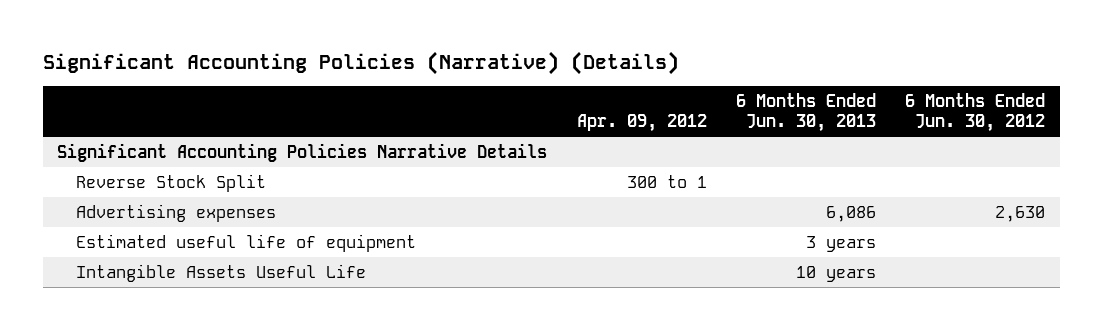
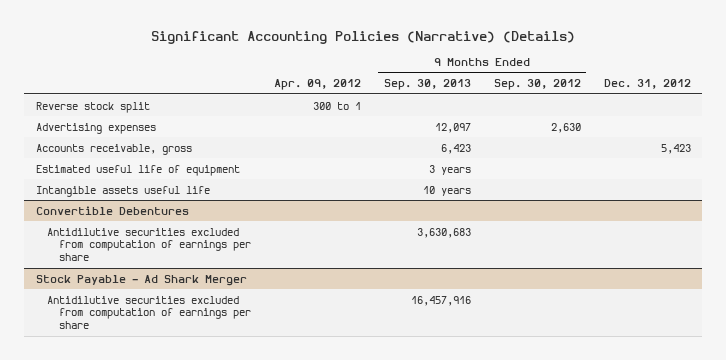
- | Apr. 09, 2012 | 6 Months Ended Jun. 30, 2013 | 6 Months Ended Jun. 30, 2012
+ | Apr. 09, 2012 | 9 Months Ended Sep. 30, 2013 | 9 Months Ended Sep. 30, 2012 | Dec. 31, 2012
- Significant Accounting Policies Narrative Details
- Reverse Stock Split | 300 to 1 | |
+ Reverse stock split | 300 to 1 | | |
+ Accounts receivable, gross | | 6,423 | | 5,423
- Intangible Assets Useful Life | | 10 years |
+ Intangible assets useful life | | 10 years | |
+ Convertible Debentures
+ Antidilutive securities excluded from computation of earnings per share | | 3,630,683 | |
+ Stock Payable - Ad Shark Merger
+ Antidilutive securities excluded from computation of earnings per share | | 16,457,916 | |

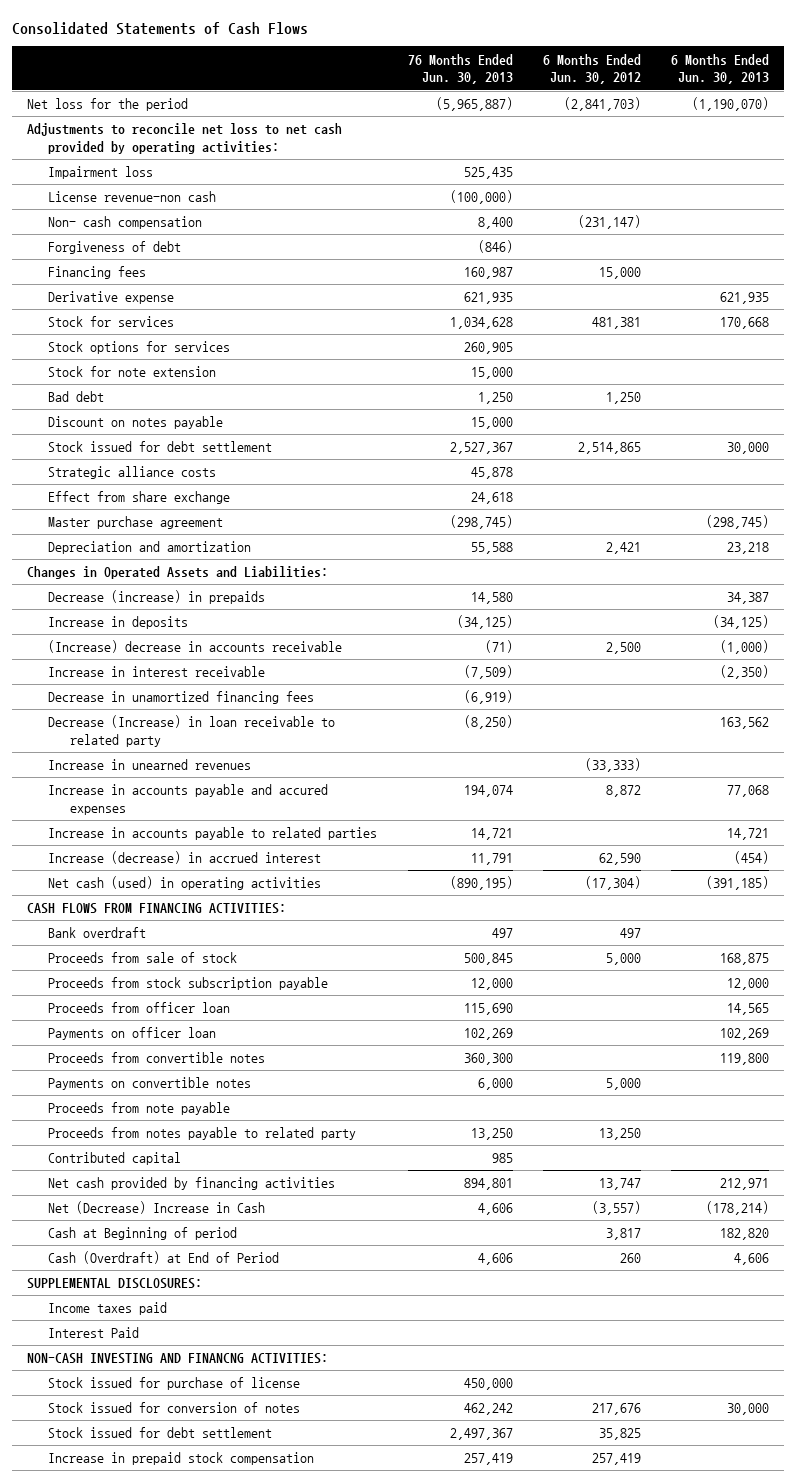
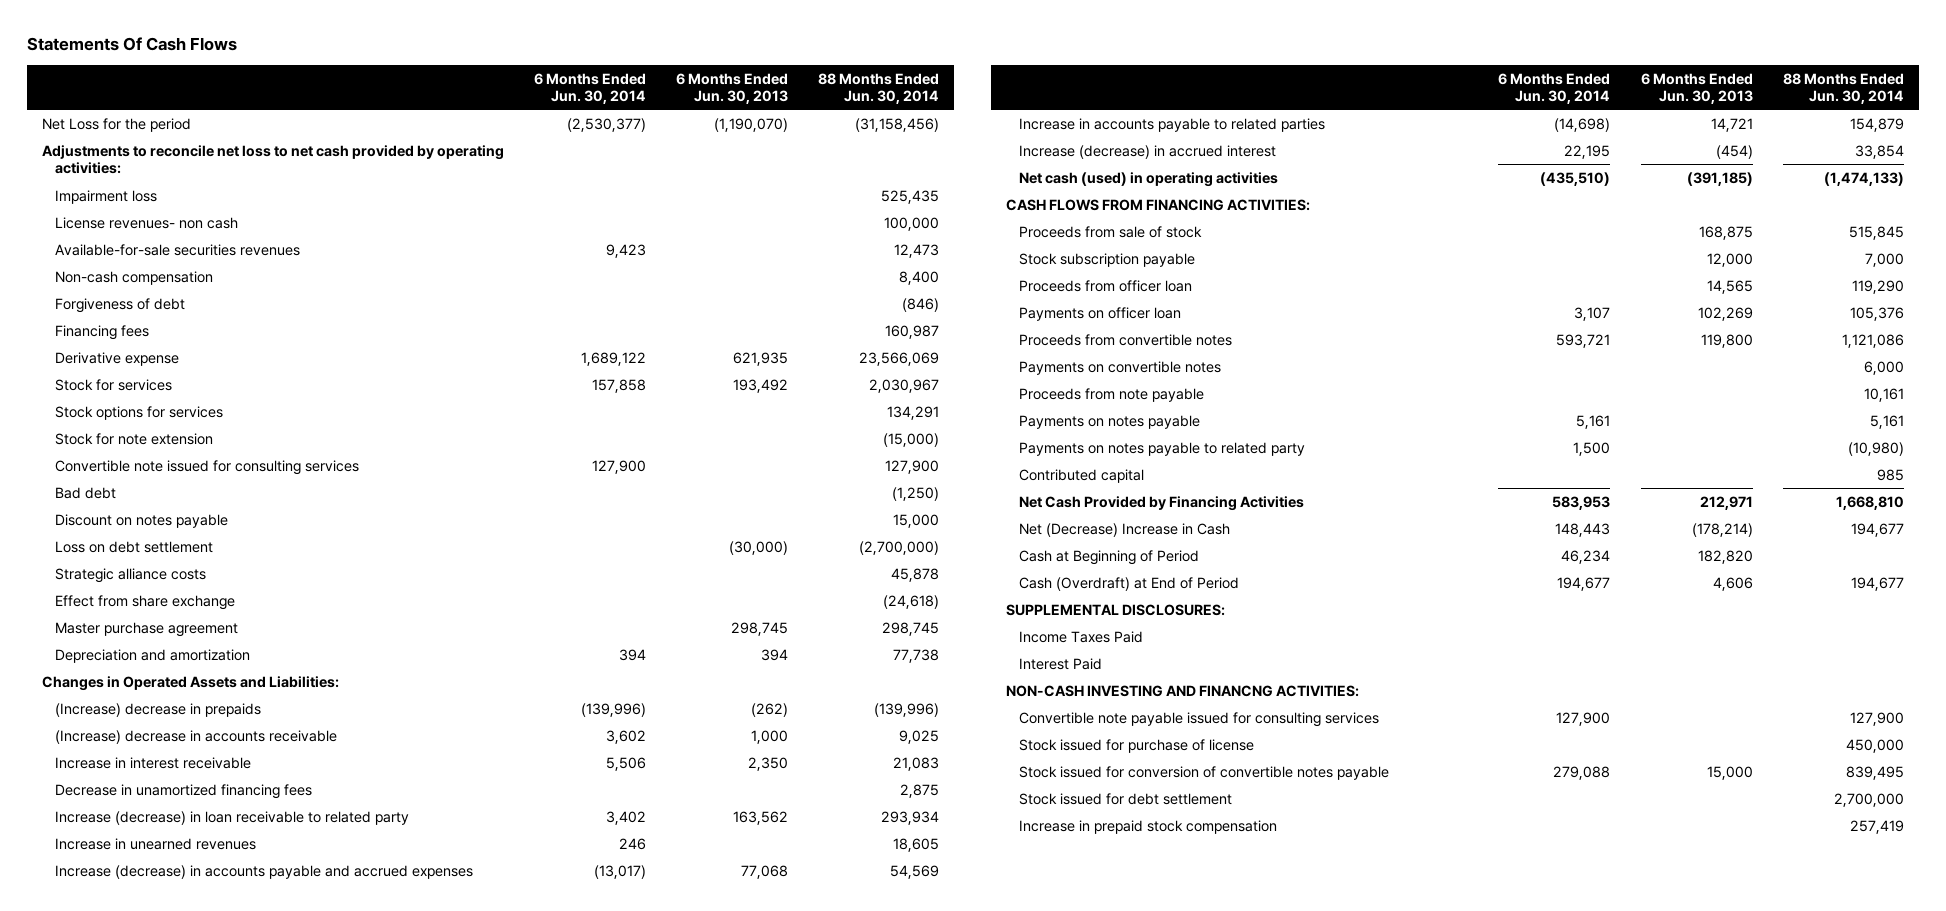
- Consolidated Statements of Cash Flows
+ Statements Of Cash Flows
- | 76 Months Ended Jun. 30, 2013 | 6 Months Ended Jun. 30, 2012 | 6 Months Ended Jun. 30, 2013
+ | 6 Months Ended Jun. 30, 2014 | 6 Months Ended Jun. 30, 2013 | 88 Months Ended Jun. 30, 2014
- Net loss for the period | (5,965,887) | (2,841,703) | (1,190,070)
+ Net Loss for the period | (2,530,377) | (1,190,070) | (31,158,456)
- License revenue-non cash | (100,000) | |
- Non- cash compensation | 8,400 | (231,147) |
+ License revenues- non cash | | | 100,000
+ Available-for-sale securities revenues | 9,423 | | 12,473
+ Non-cash compensation | | | 8,400
- Stock for services | 1,034,628 | 481,381 | 170,668
+ Stock for services | 157,858 | 193,492 | 2,030,967
+ Convertible note issued for consulting services | 127,900 | | 127,900
- Stock issued for debt settlement | 2,527,367 | 2,514,865 | 30,000
+ Loss on debt settlement | | (30,000) | (2,700,000)
- Master purchase agreement | (298,745) | | (298,745)
- Depreciation and amortization | 55,588 | 2,421 | 23,218
+ Master purchase agreement | | 298,745 | 298,745
+ Depreciation and amortization | 394 | 394 | 77,738
- Decrease (increase) in prepaids | 14,580 | | 34,387
- Increase in deposits | (34,125) | | (34,125)
- (Increase) decrease in accounts receivable | (71) | 2,500 | (1,000)
- Increase in interest receivable | (7,509) | | (2,350)
+ (Increase) decrease in prepaids | (139,996) | (262) | (139,996)
+ (Increase) decrease in accounts receivable | 3,602 | 1,000 | 9,025
+ Increase in interest receivable | 5,506 | 2,350 | 21,083
- Decrease (Increase) in loan receivable to related party | (8,250) | | 163,562
+ Increase (decrease) in loan receivable to related party | 3,402 | 163,562 | 293,934
- Increase in accounts payable and accured expenses | 194,074 | 8,872 | 77,068
+ Increase (decrease) in accounts payable and accrued expenses | (13,017) | 77,068 | 54,569
- Bank overdraft | 497 | 497 |
- Proceeds from stock subscription payable | 12,000 | | 12,000
+ Stock subscription payable | | 12,000 | 7,000
- Proceeds from notes payable to related party | 13,250 | 13,250 |
+ Payments on notes payable | 5,161 | | 5,161
+ Payments on notes payable to related party | 1,500 | | (10,980)
- Net cash provided by financing activities | 894,801 | 13,747 | 212,971
+ Net Cash Provided by Financing Activities | 583,953 | 212,971 | 1,668,810
- Cash at Beginning of period | | 3,817 | 182,820
+ Cash at Beginning of Period | 46,234 | 182,820 |
- Income taxes paid
+ Income Taxes Paid
+ Convertible note payable issued for consulting services | 127,900 | | 127,900
- Stock issued for conversion of notes | 462,242 | 217,676 | 30,000
+ Stock issued for conversion of convertible notes payable | 279,088 | 15,000 | 839,495

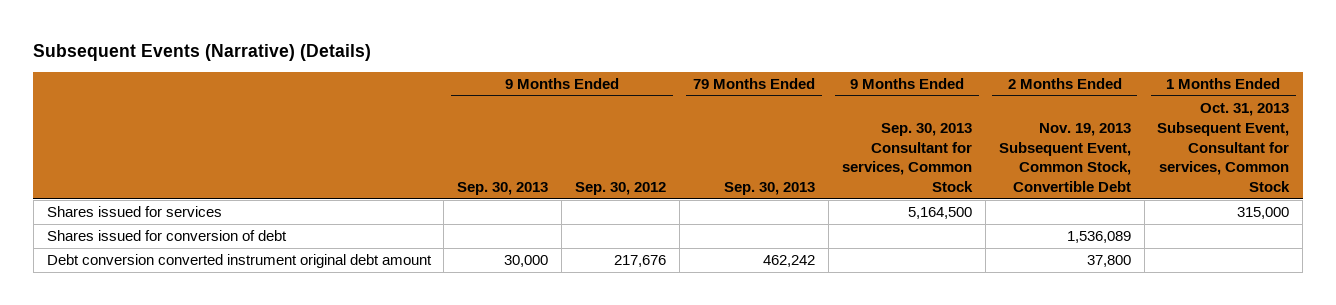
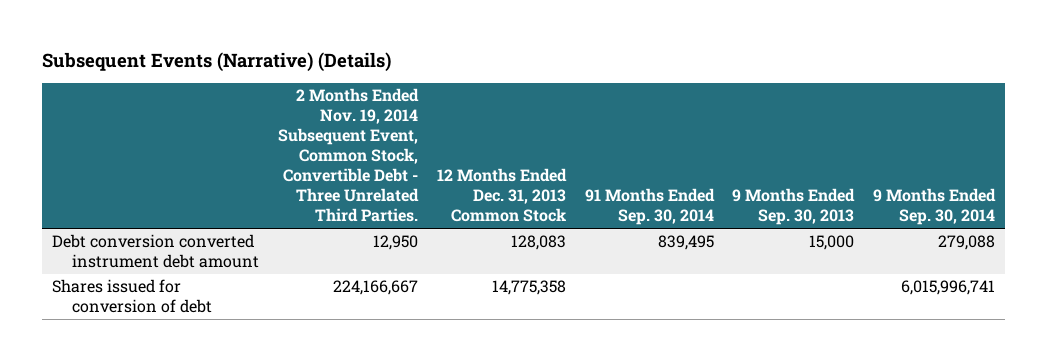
- | 9 Months Ended Sep. 30, 2013 | 9 Months Ended Sep. 30, 2012 | 79 Months Ended Sep. 30, 2013 | 9 Months Ended Sep. 30, 2013 Consultant for services, Common Stock | 2 Months Ended Nov. 19, 2013 Subsequent Event, Common Stock, Convertible Debt | 1 Months Ended Oct. 31, 2013 Subsequent Event, Consultant for services, Common Stock
+ | 2 Months Ended Nov. 19, 2014 Subsequent Event, Common Stock, Convertible Debt - Three Unrelated Third Parties. | 12 Months Ended Dec. 31, 2013 Common Stock | 91 Months Ended Sep. 30, 2014 | 9 Months Ended Sep. 30, 2013 | 9 Months Ended Sep. 30, 2014
- Shares issued for services | | | | 5,164,500 | | 315,000
+ Debt conversion converted instrument debt amount | 12,950 | 128,083 | 839,495 | 15,000 | 279,088
- Debt conversion converted instrument original debt amount | 30,000 | 217,676 | 462,242 | | 37,800 |

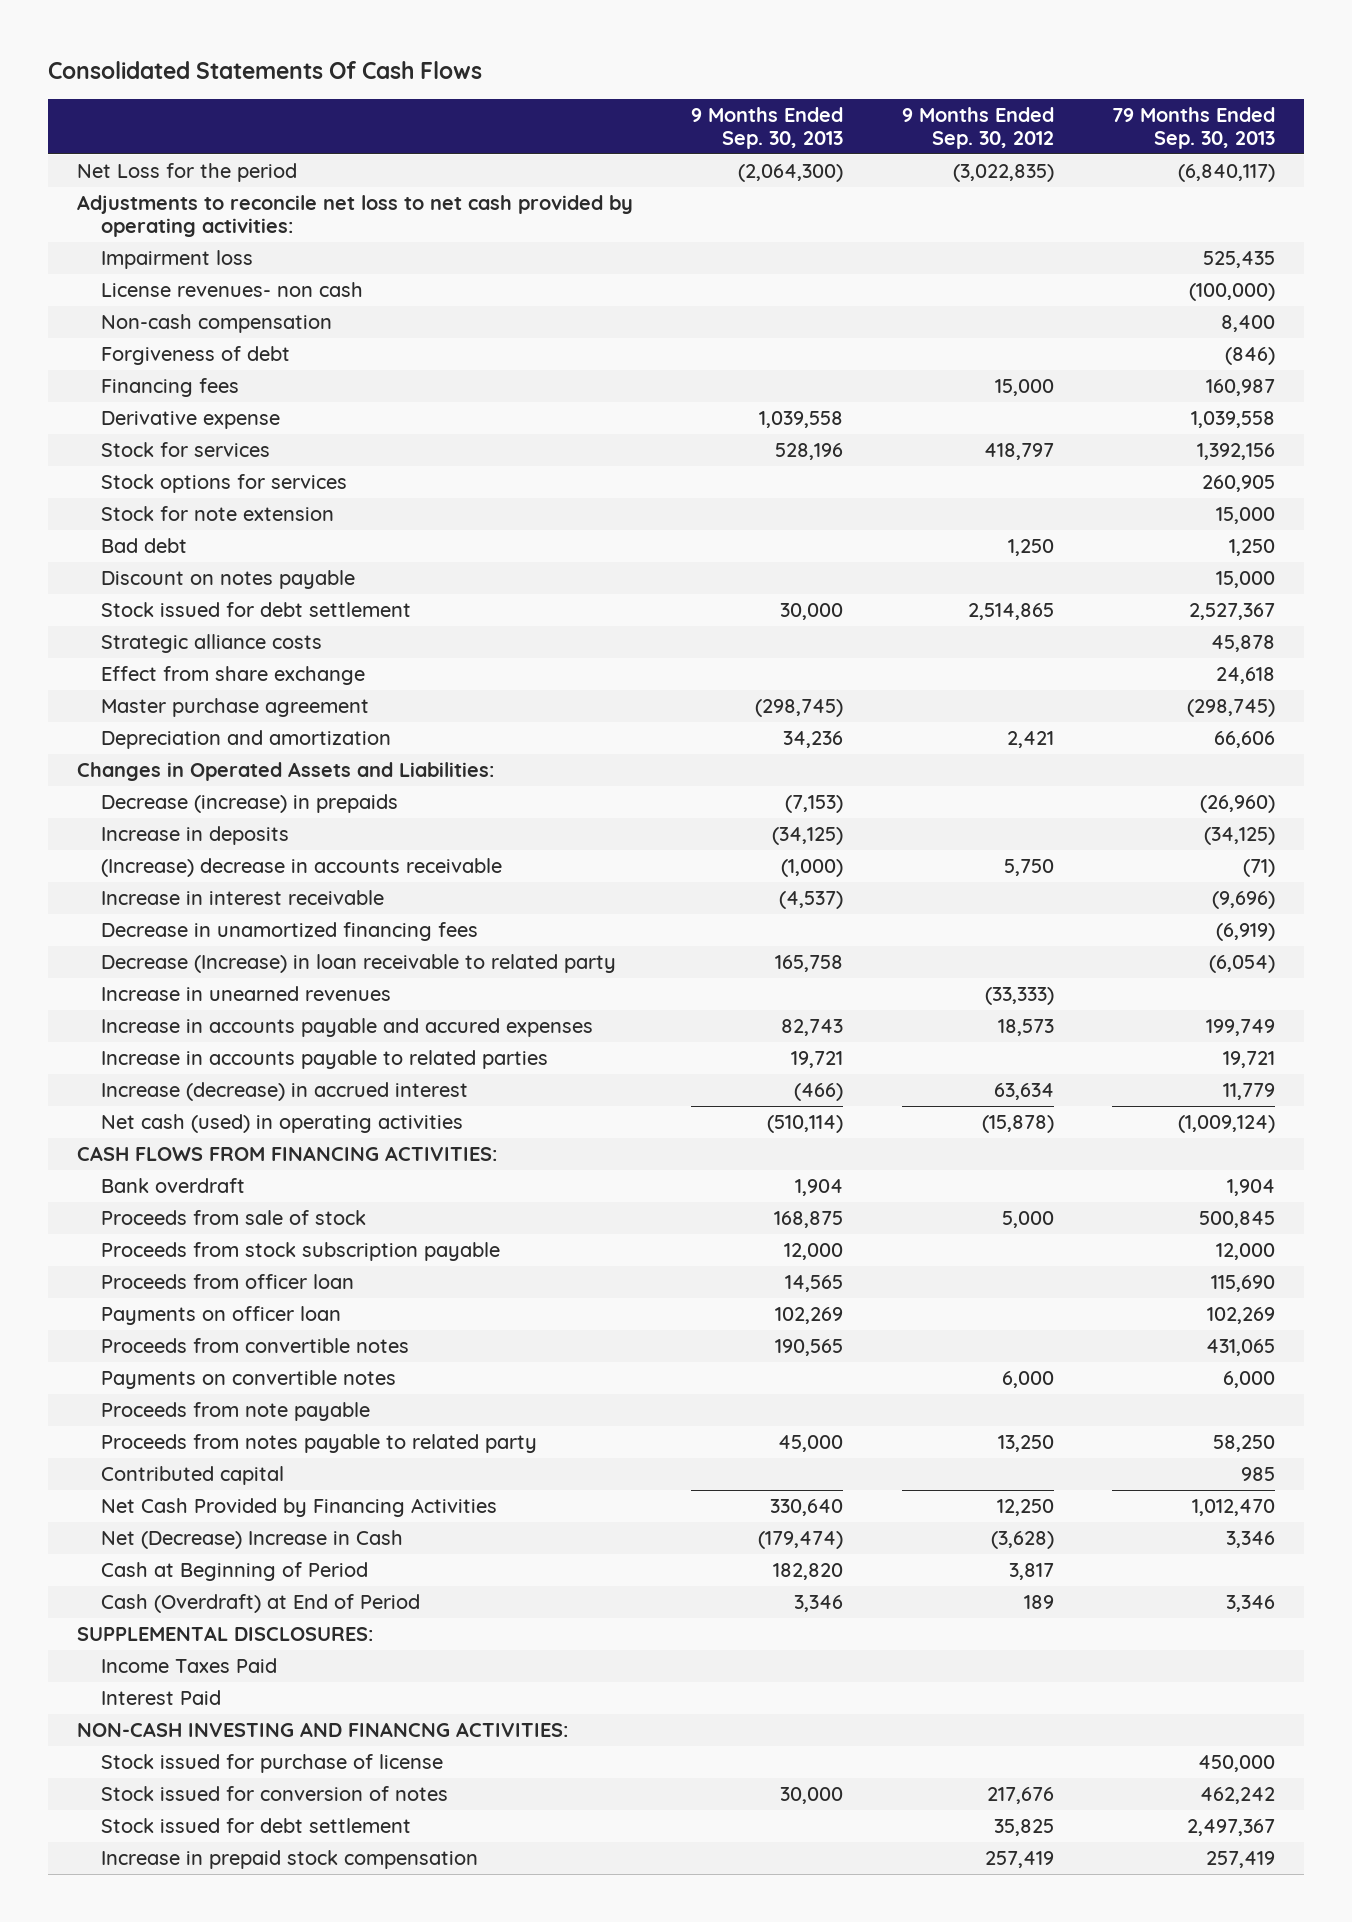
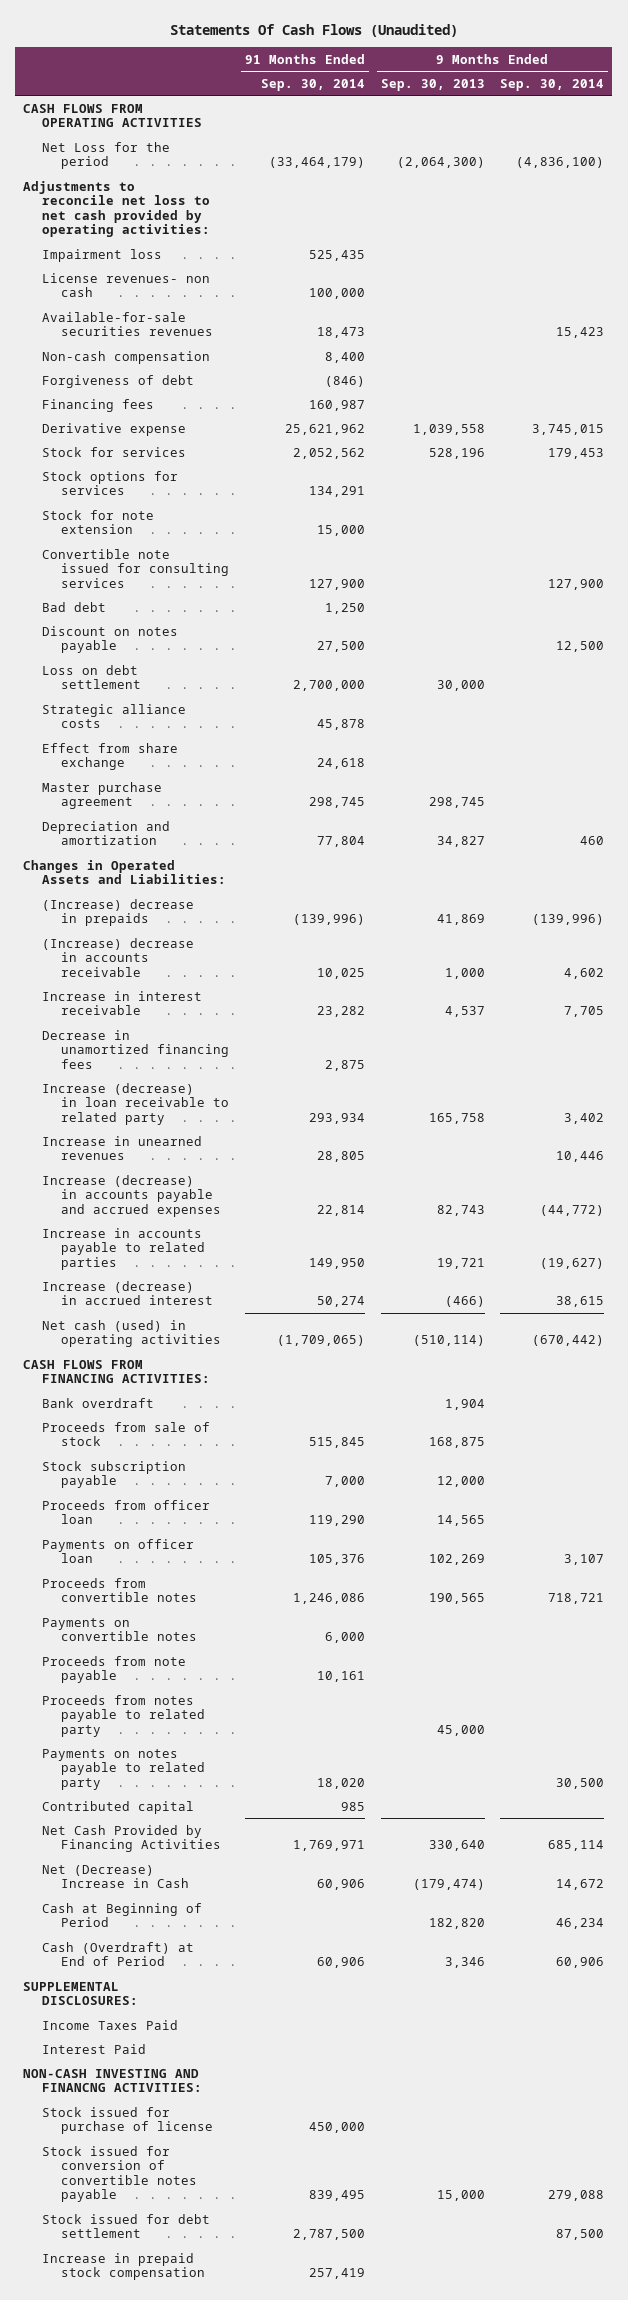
- Consolidated Statements Of Cash Flows
+ Statements Of Cash Flows (Unaudited)
- | 9 Months Ended Sep. 30, 2013 | 9 Months Ended Sep. 30, 2012 | 79 Months Ended Sep. 30, 2013
+ | 91 Months Ended Sep. 30, 2014 | 9 Months Ended Sep. 30, 2013 | 9 Months Ended Sep. 30, 2014
+ CASH FLOWS FROM OPERATING ACTIVITIES
+ Available-for-sale securities revenues | 18,473 | | 15,423
+ Convertible note issued for consulting services | 127,900 | | 127,900
- Stock issued for debt settlement | 30,000 | 2,514,865 | 2,527,367
+ Loss on debt settlement | 2,700,000 | 30,000 |
- Master purchase agreement | (298,745) | | (298,745)
- Depreciation and amortization | 34,236 | 2,421 | 66,606
+ Master purchase agreement | 298,745 | 298,745 |
+ Depreciation and amortization | 77,804 | 34,827 | 460
- Decrease (increase) in prepaids | (7,153) | | (26,960)
- Increase in deposits | (34,125) | | (34,125)
- (Increase) decrease in accounts receivable | (1,000) | 5,750 | (71)
- Increase in interest receivable | (4,537) | | (9,696)
+ (Increase) decrease in prepaids | (139,996) | 41,869 | (139,996)
+ (Increase) decrease in accounts receivable | 10,025 | 1,000 | 4,602
+ Increase in interest receivable | 23,282 | 4,537 | 7,705
- Decrease (Increase) in loan receivable to related party | 165,758 | | (6,054)
+ Increase (decrease) in loan receivable to related party | 293,934 | 165,758 | 3,402
- Increase in accounts payable and accured expenses | 82,743 | 18,573 | 199,749
+ Increase (decrease) in accounts payable and accrued expenses | 22,814 | 82,743 | (44,772)
- Proceeds from stock subscription payable | 12,000 | | 12,000
+ Stock subscription payable | 7,000 | 12,000 |
+ Payments on notes payable to related party | 18,020 | | 30,500
- Stock issued for conversion of notes | 30,000 | 217,676 | 462,242
+ Stock issued for conversion of convertible notes payable | 839,495 | 15,000 | 279,088

